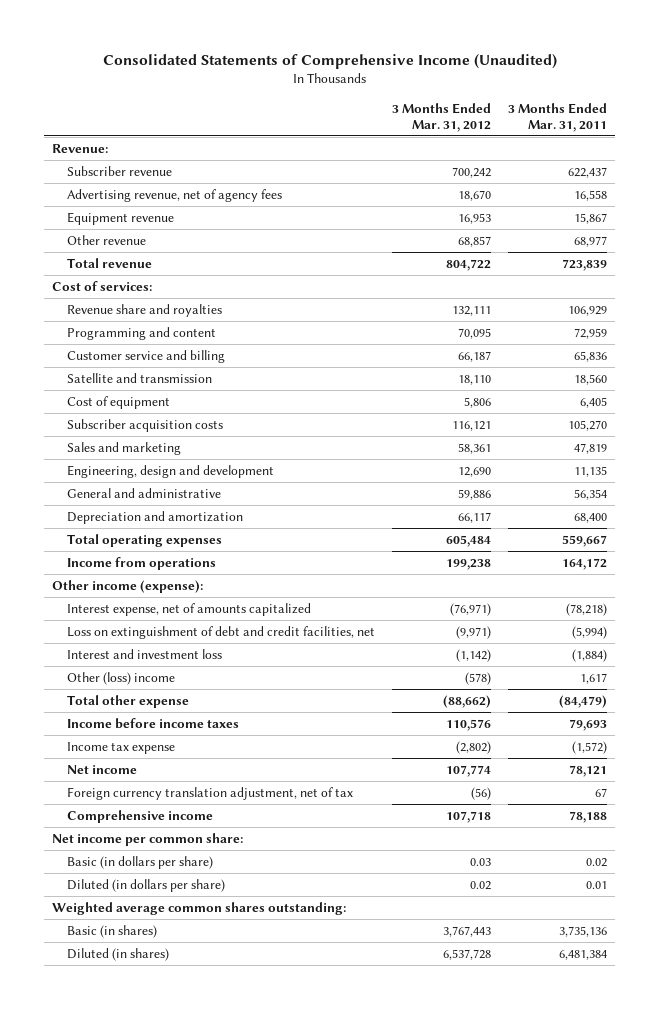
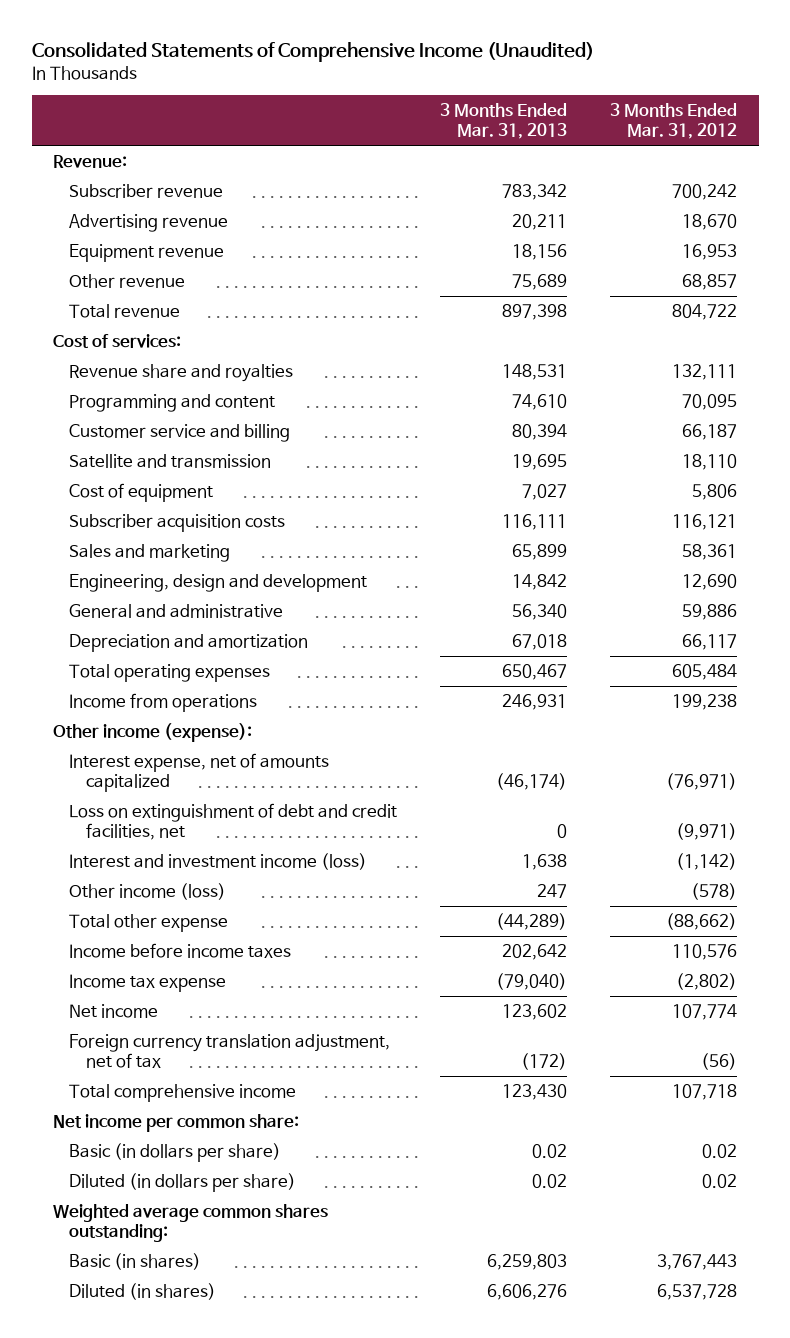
- | 3 Months Ended Mar. 31, 2012 | 3 Months Ended Mar. 31, 2011
+ | 3 Months Ended Mar. 31, 2013 | 3 Months Ended Mar. 31, 2012
- Advertising revenue, net of agency fees | 18,670 | 16,558
+ Advertising revenue | 20,211 | 18,670
- Interest and investment loss | (1,142) | (1,884)
- Other (loss) income | (578) | 1,617
+ Interest and investment income (loss) | 1,638 | (1,142)
+ Other income (loss) | 247 | (578)
- Comprehensive income | 107,718 | 78,188
+ Total comprehensive income | 123,430 | 107,718
- Basic (in dollars per share) | 0.03 | 0.02
+ Basic (in dollars per share) | 0.02 | 0.02

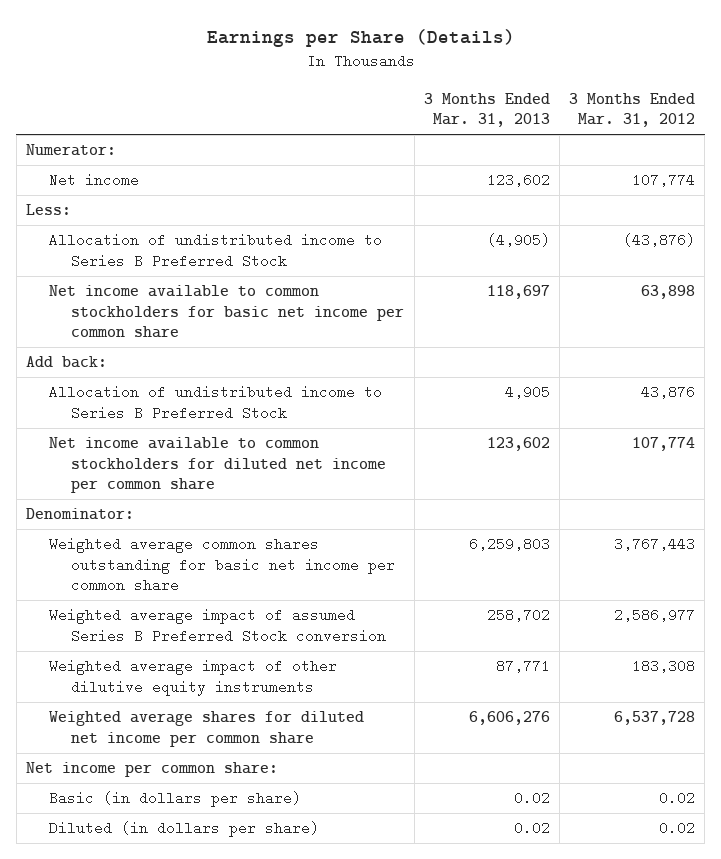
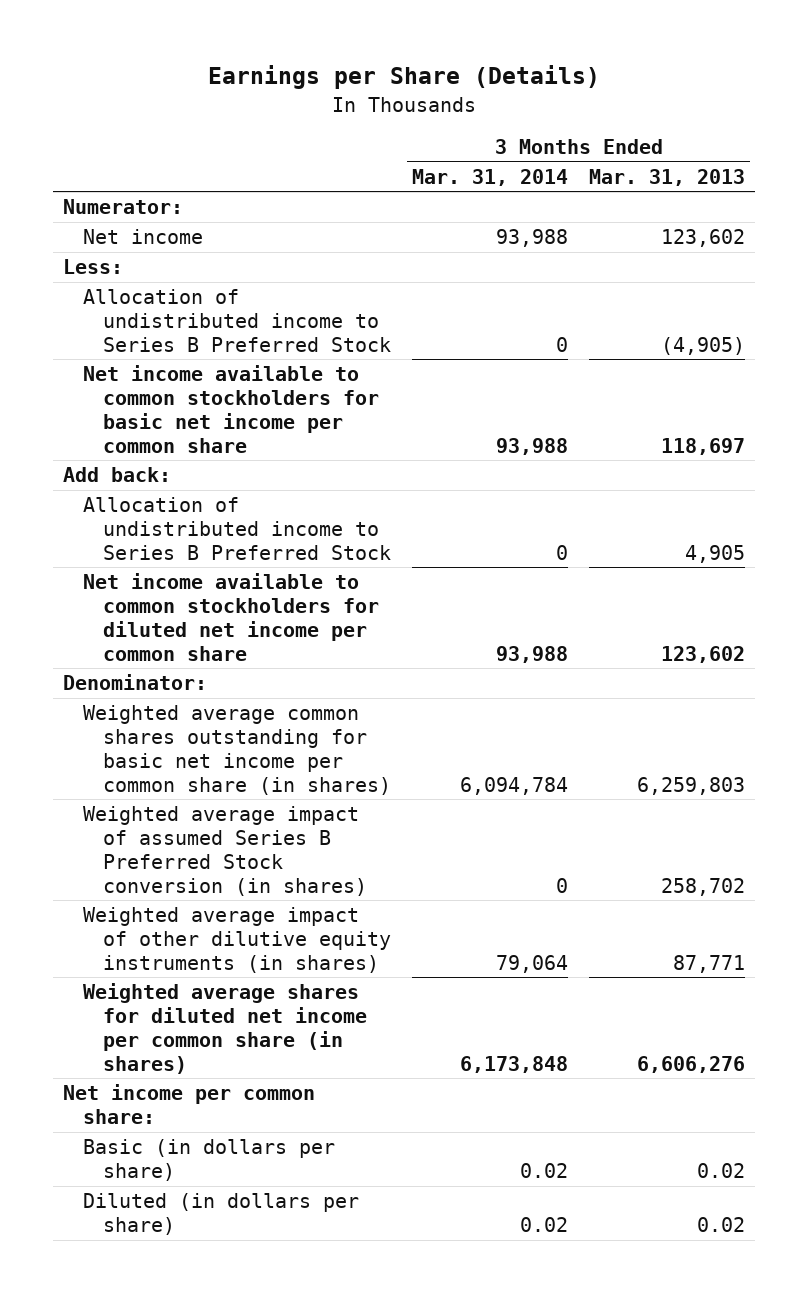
- | 3 Months Ended Mar. 31, 2013 | 3 Months Ended Mar. 31, 2012
+ | 3 Months Ended Mar. 31, 2014 | 3 Months Ended Mar. 31, 2013
- Weighted average common shares outstanding for basic net income per common share | 6,259,803 | 3,767,443
- Weighted average impact of assumed Series B Preferred Stock conversion | 258,702 | 2,586,977
- Weighted average impact of other dilutive equity instruments | 87,771 | 183,308
- Weighted average shares for diluted net income per common share | 6,606,276 | 6,537,728
+ Weighted average common shares outstanding for basic net income per common share (in shares) | 6,094,784 | 6,259,803
+ Weighted average impact of assumed Series B Preferred Stock conversion (in shares) | 0 | 258,702
+ Weighted average impact of other dilutive equity instruments (in shares) | 79,064 | 87,771
+ Weighted average shares for diluted net income per common share (in shares) | 6,173,848 | 6,606,276

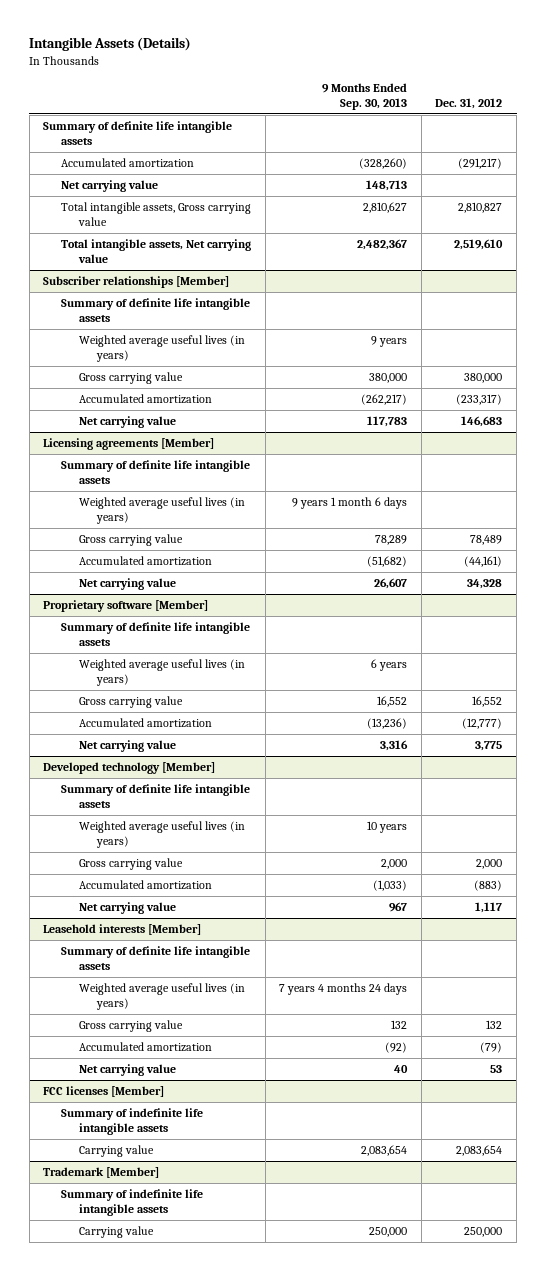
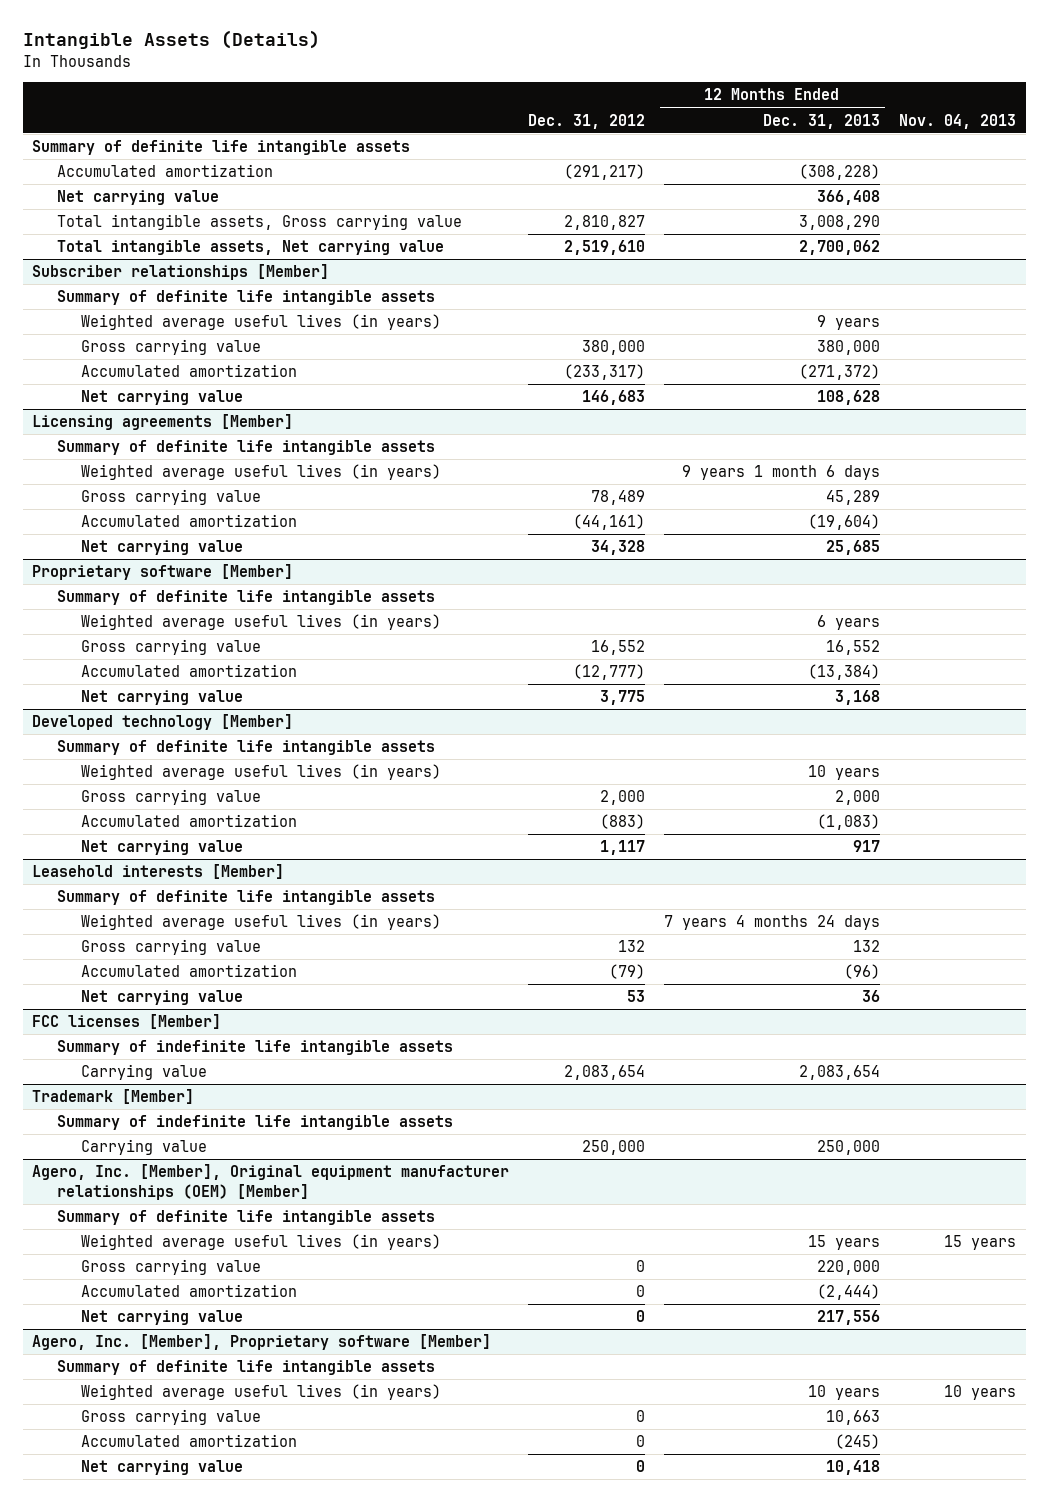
- | 9 Months Ended Sep. 30, 2013 | Dec. 31, 2012
+ | Dec. 31, 2012 | 12 Months Ended Dec. 31, 2013 | Nov. 04, 2013
+ Agero, Inc. [Member], Original equipment manufacturer relationships (OEM) [Member]
+ Summary of definite life intangible assets
+ Weighted average useful lives (in years) | | 15 years | 15 years
+ Gross carrying value | 0 | 220,000 |
+ Accumulated amortization | 0 | (2,444) |
+ Net carrying value | 0 | 217,556 |
+ Agero, Inc. [Member], Proprietary software [Member]
+ Summary of definite life intangible assets
+ Weighted average useful lives (in years) | | 10 years | 10 years
+ Gross carrying value | 0 | 10,663 |
+ Accumulated amortization | 0 | (245) |
+ Net carrying value | 0 | 10,418 |

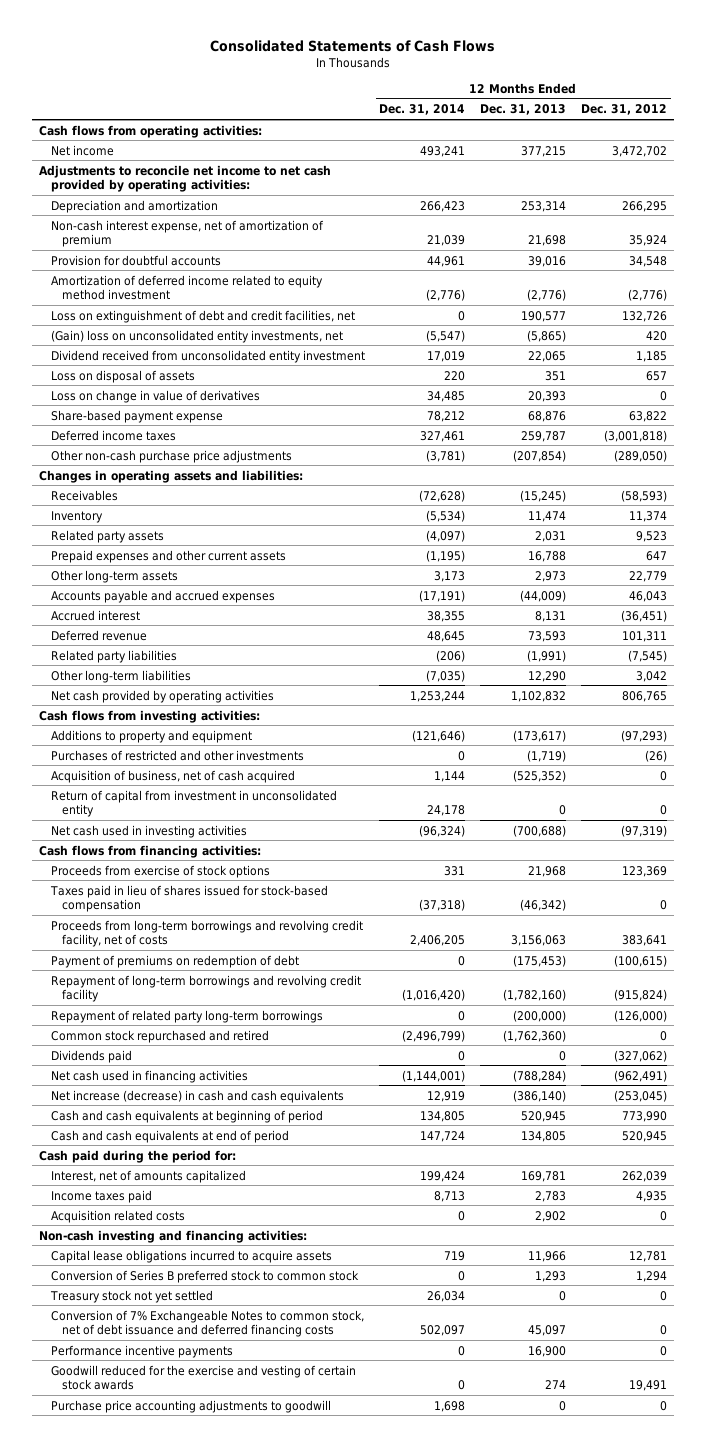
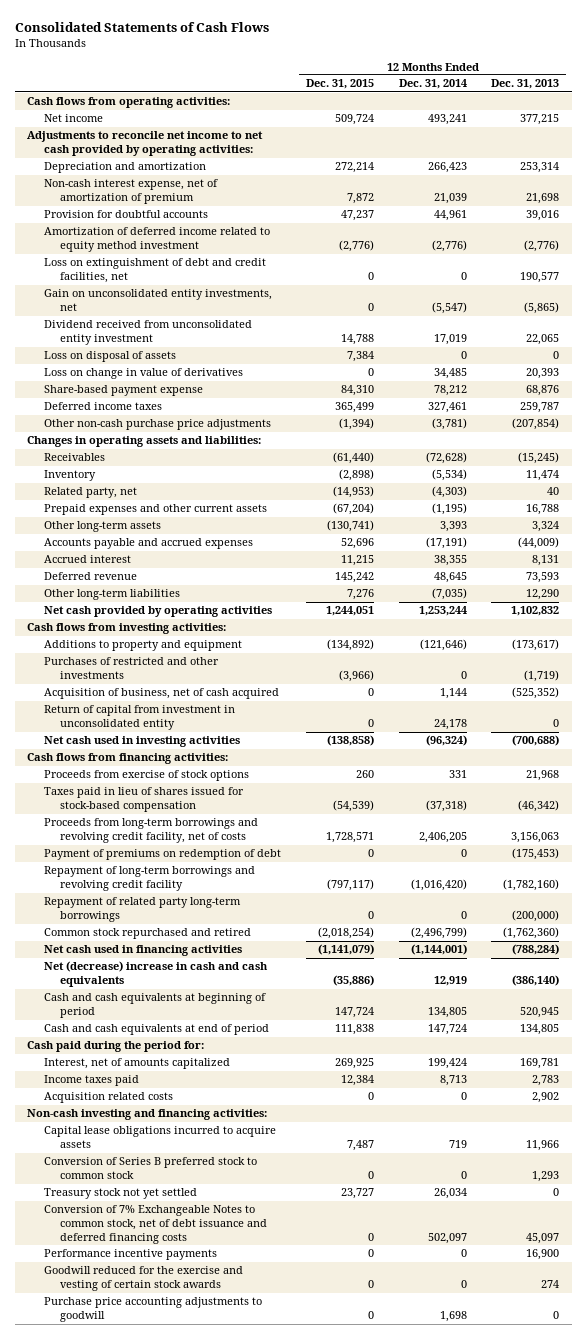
- | 12 Months Ended Dec. 31, 2014 | 12 Months Ended Dec. 31, 2013 | 12 Months Ended Dec. 31, 2012
+ | 12 Months Ended Dec. 31, 2015 | 12 Months Ended Dec. 31, 2014 | 12 Months Ended Dec. 31, 2013
- (Gain) loss on unconsolidated entity investments, net | (5,547) | (5,865) | 420
+ Gain on unconsolidated entity investments, net | 0 | (5,547) | (5,865)
- Loss on disposal of assets | 220 | 351 | 657
+ Loss on disposal of assets | 7,384 | 0 | 0
- Related party assets | (4,097) | 2,031 | 9,523
+ Related party, net | (14,953) | (4,303) | 40
- Other long-term assets | 3,173 | 2,973 | 22,779
+ Other long-term assets | (130,741) | 3,393 | 3,324
- Related party liabilities | (206) | (1,991) | (7,545)
- Dividends paid | 0 | 0 | (327,062)
- Net increase (decrease) in cash and cash equivalents | 12,919 | (386,140) | (253,045)
+ Net (decrease) increase in cash and cash equivalents | (35,886) | 12,919 | (386,140)

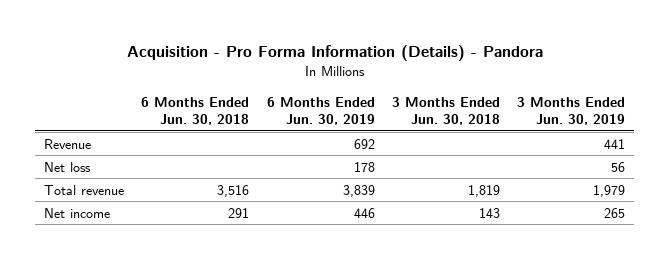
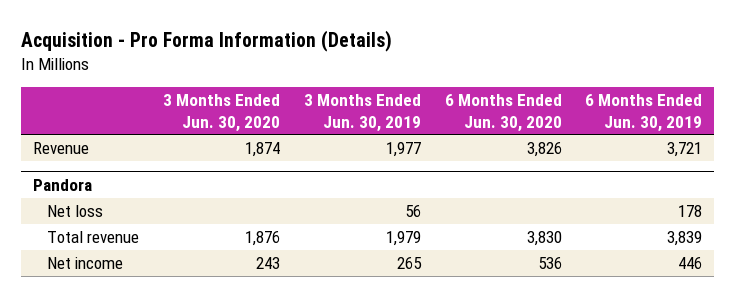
- Acquisition - Pro Forma Information (Details) - Pandora
+ Acquisition - Pro Forma Information (Details)
- | 6 Months Ended Jun. 30, 2018 | 6 Months Ended Jun. 30, 2019 | 3 Months Ended Jun. 30, 2018 | 3 Months Ended Jun. 30, 2019
+ | 3 Months Ended Jun. 30, 2020 | 3 Months Ended Jun. 30, 2019 | 6 Months Ended Jun. 30, 2020 | 6 Months Ended Jun. 30, 2019
- Revenue | | 692 | | 441
+ Revenue | 1,874 | 1,977 | 3,826 | 3,721
+ Pandora

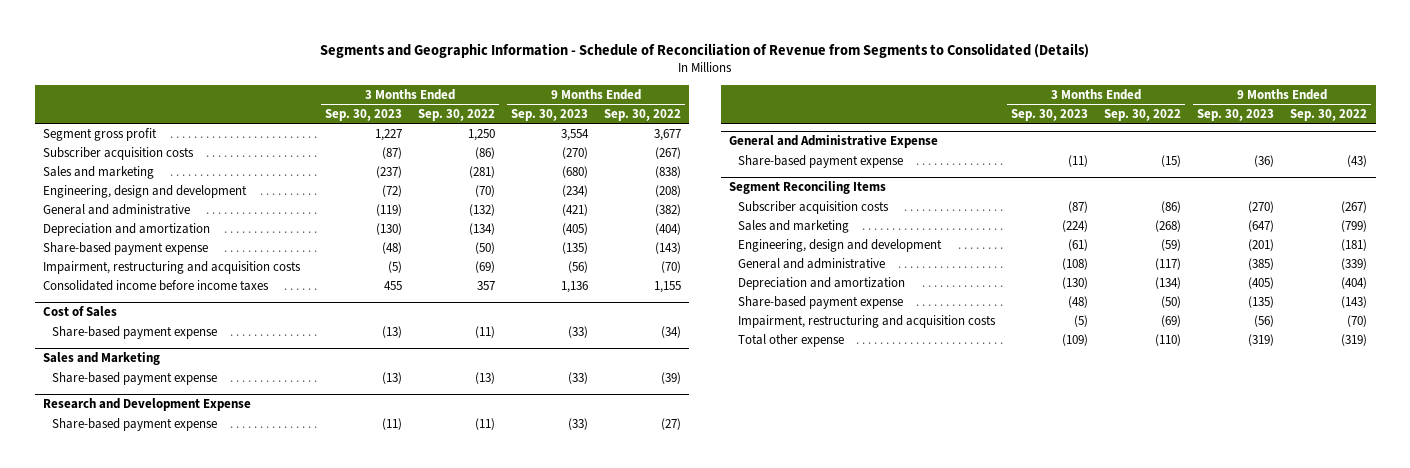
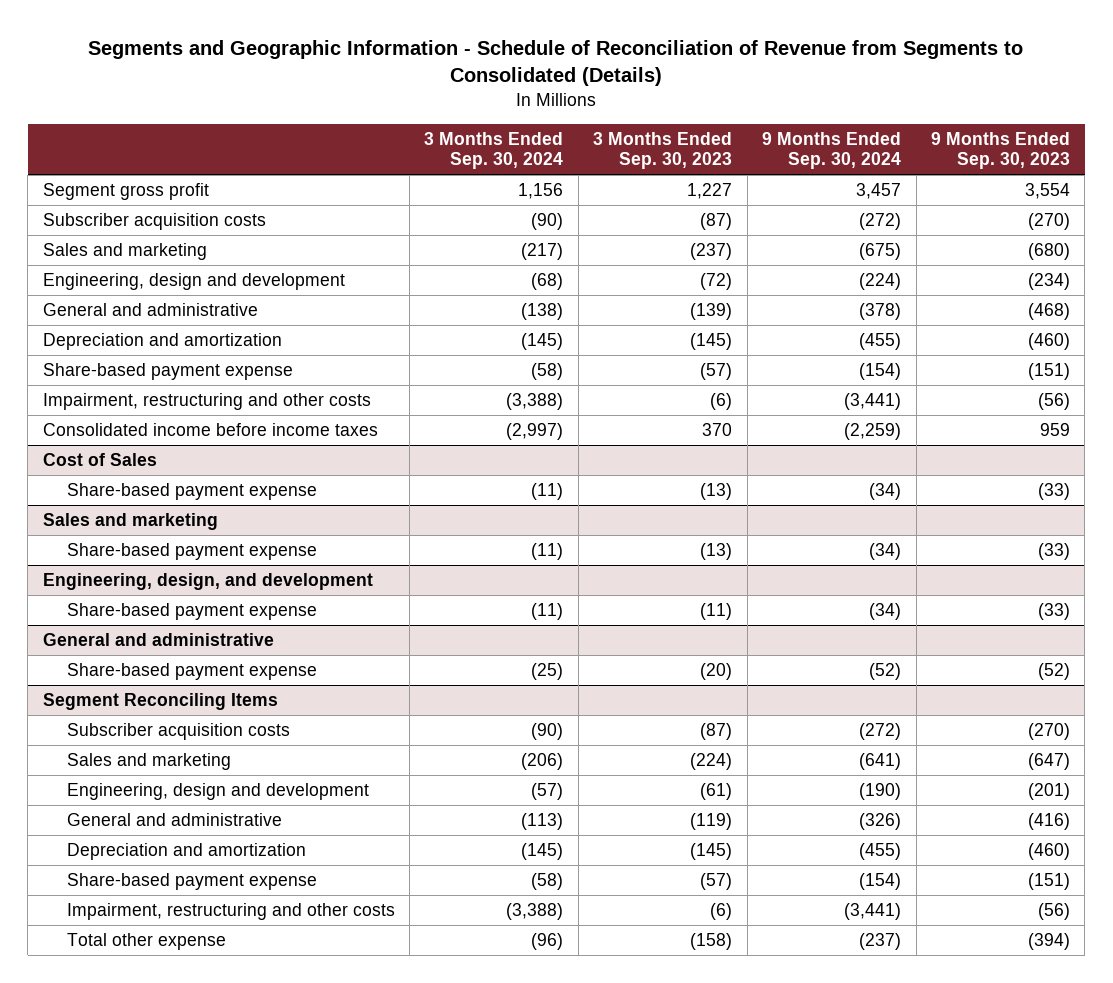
- | 3 Months Ended Sep. 30, 2023 | 3 Months Ended Sep. 30, 2022 | 9 Months Ended Sep. 30, 2023 | 9 Months Ended Sep. 30, 2022
+ | 3 Months Ended Sep. 30, 2024 | 3 Months Ended Sep. 30, 2023 | 9 Months Ended Sep. 30, 2024 | 9 Months Ended Sep. 30, 2023
- General and administrative | (119) | (132) | (421) | (382)
- Depreciation and amortization | (130) | (134) | (405) | (404)
- Share-based payment expense | (48) | (50) | (135) | (143)
- Impairment, restructuring and acquisition costs | (5) | (69) | (56) | (70)
- Consolidated income before income taxes | 455 | 357 | 1,136 | 1,155
+ General and administrative | (138) | (139) | (378) | (468)
+ Depreciation and amortization | (145) | (145) | (455) | (460)
+ Share-based payment expense | (58) | (57) | (154) | (151)
+ Impairment, restructuring and other costs | (3,388) | (6) | (3,441) | (56)
+ Consolidated income before income taxes | (2,997) | 370 | (2,259) | 959
- Sales and Marketing
+ Sales and marketing
- Research and Development Expense
+ Engineering, design, and development
- General and Administrative Expense
- Share-based payment expense | (11) | (15) | (36) | (43)
+ General and administrative
+ Share-based payment expense | (25) | (20) | (52) | (52)
@ Segment Reconciling Items
- General and administrative | (108) | (117) | (385) | (339)
- Depreciation and amortization | (130) | (134) | (405) | (404)
- Share-based payment expense | (48) | (50) | (135) | (143)
- Impairment, restructuring and acquisition costs | (5) | (69) | (56) | (70)
- Total other expense | (109) | (110) | (319) | (319)
+ General and administrative | (113) | (119) | (326) | (416)
+ Depreciation and amortization | (145) | (145) | (455) | (460)
+ Share-based payment expense | (58) | (57) | (154) | (151)
+ Impairment, restructuring and other costs | (3,388) | (6) | (3,441) | (56)
+ Total other expense | (96) | (158) | (237) | (394)

